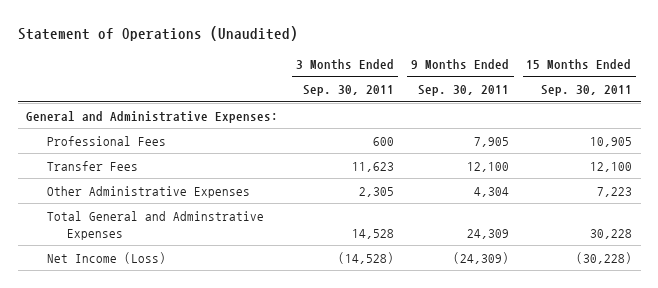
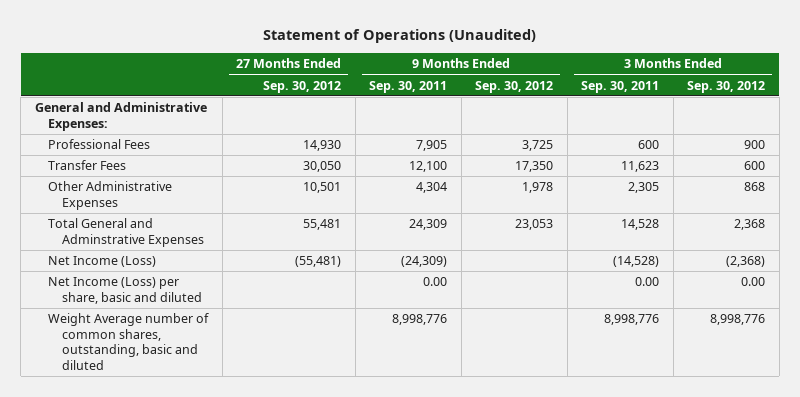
- | 3 Months Ended Sep. 30, 2011 | 9 Months Ended Sep. 30, 2011 | 15 Months Ended Sep. 30, 2011
+ | 27 Months Ended Sep. 30, 2012 | 9 Months Ended Sep. 30, 2011 | 9 Months Ended Sep. 30, 2012 | 3 Months Ended Sep. 30, 2011 | 3 Months Ended Sep. 30, 2012
+ Net Income (Loss) per share, basic and diluted | | 0.00 | | 0.00 | 0.00
+ Weight Average number of common shares, outstanding, basic and diluted | | 8,998,776 | | 8,998,776 | 8,998,776

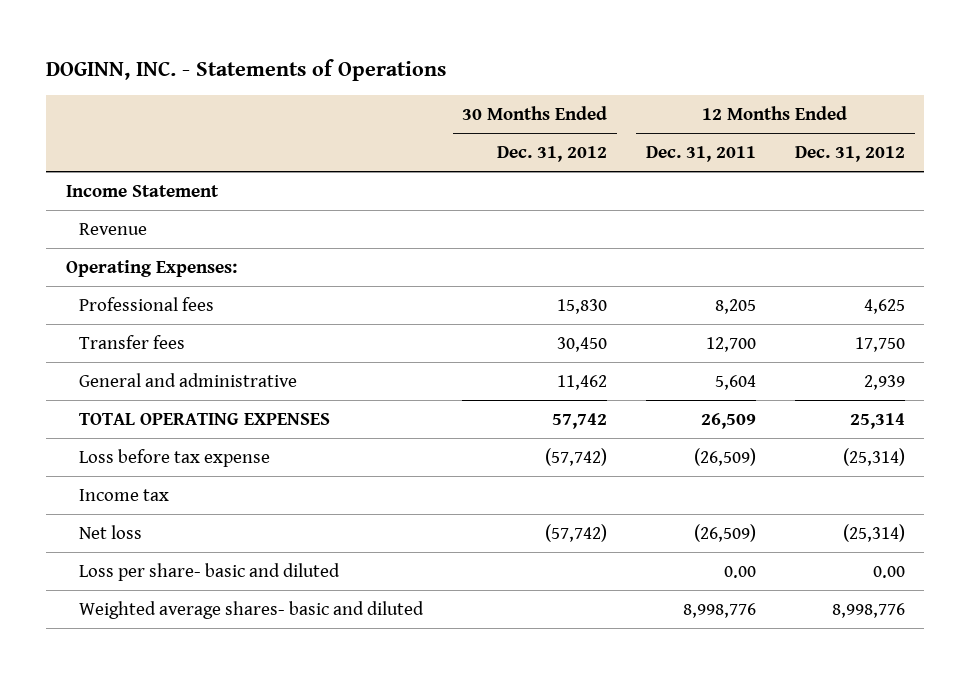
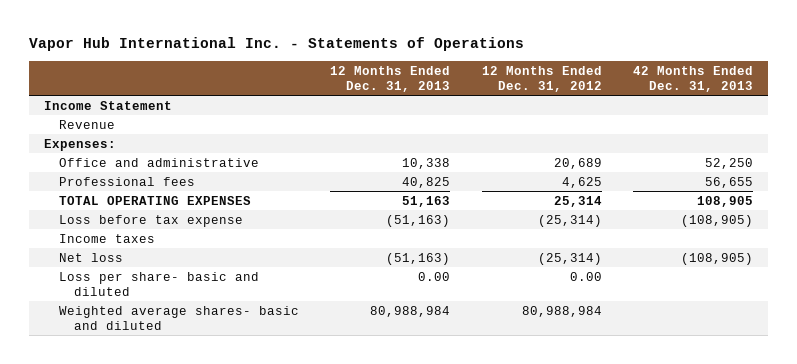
- DOGINN, INC. - Statements of Operations
+ Vapor Hub International Inc. - Statements of Operations
- | 30 Months Ended Dec. 31, 2012 | 12 Months Ended Dec. 31, 2011 | 12 Months Ended Dec. 31, 2012
+ | 12 Months Ended Dec. 31, 2013 | 12 Months Ended Dec. 31, 2012 | 42 Months Ended Dec. 31, 2013
- Operating Expenses:
+ Expenses:
+ Office and administrative | 10,338 | 20,689 | 52,250
- Transfer fees | 30,450 | 12,700 | 17,750
- General and administrative | 11,462 | 5,604 | 2,939
- Income tax
+ Income taxes
- Weighted average shares- basic and diluted | | 8,998,776 | 8,998,776
+ Weighted average shares- basic and diluted | 80,988,984 | 80,988,984 |

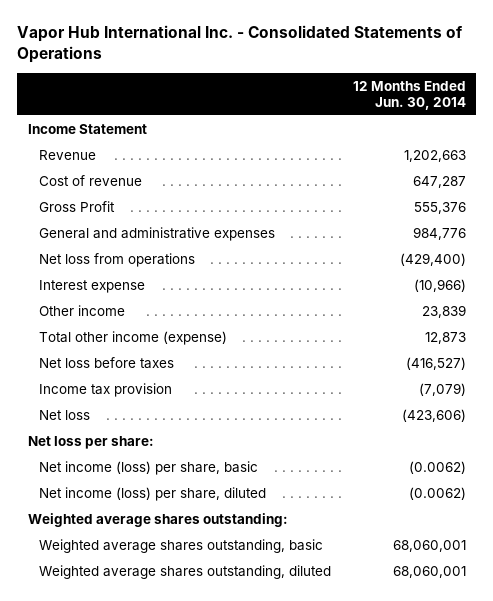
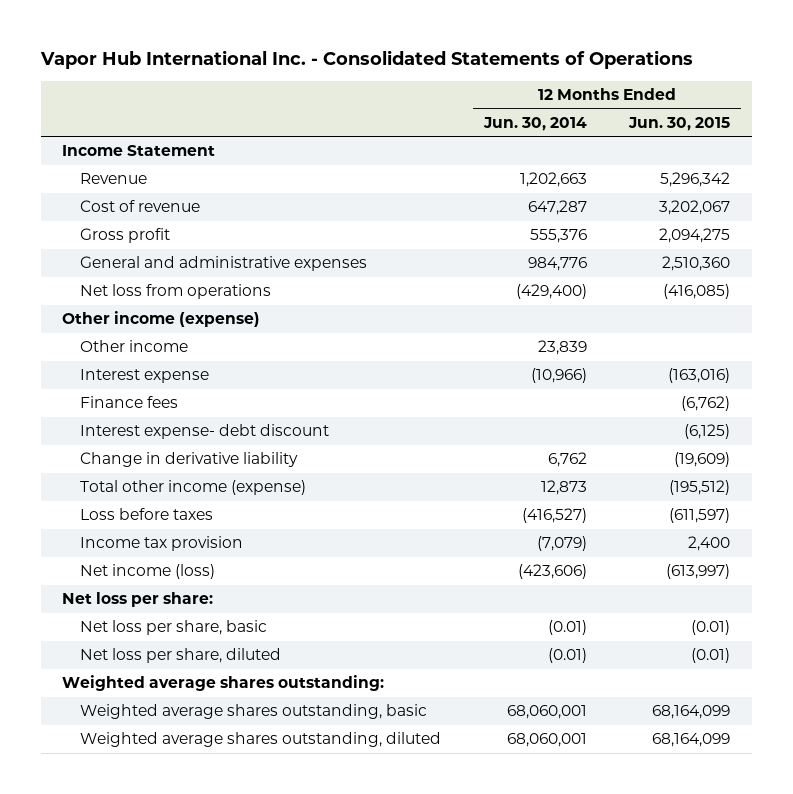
- | 12 Months Ended Jun. 30, 2014
+ | 12 Months Ended Jun. 30, 2014 | 12 Months Ended Jun. 30, 2015
- Gross Profit | 555,376
+ Gross profit | 555,376 | 2,094,275
+ Other income (expense)
moved down: Interest expense | (10,966) | (163,016)
+ Finance fees | | (6,762)
+ Interest expense- debt discount | | (6,125)
+ Change in derivative liability | 6,762 | (19,609)
- Net loss before taxes | (416,527)
+ Loss before taxes | (416,527) | (611,597)
- Net loss | (423,606)
+ Net income (loss) | (423,606) | (613,997)
- Net income (loss) per share, basic | (0.0062)
- Net income (loss) per share, diluted | (0.0062)
+ Net loss per share, basic | (0.01) | (0.01)
+ Net loss per share, diluted | (0.01) | (0.01)

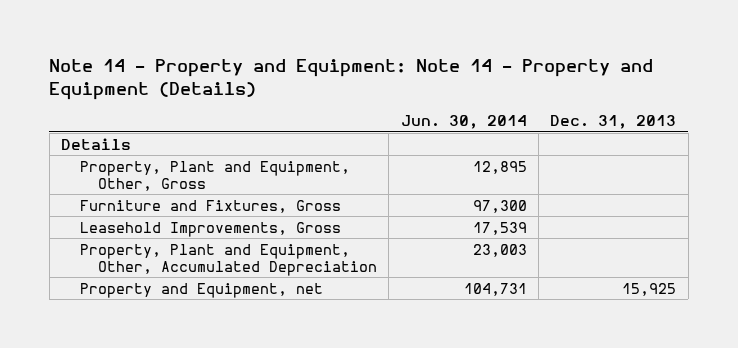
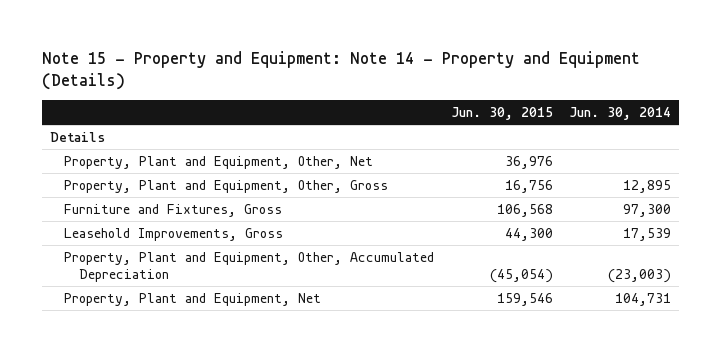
- Note 14 - Property and Equipment: Note 14 - Property and Equipment (Details)
+ Note 15 - Property and Equipment: Note 14 - Property and Equipment (Details)
- | Jun. 30, 2014 | Dec. 31, 2013
+ | Jun. 30, 2015 | Jun. 30, 2014
+ Property, Plant and Equipment, Other, Net | 36,976 |
- Property, Plant and Equipment, Other, Accumulated Depreciation | 23,003 |
- Property and Equipment, net | 104,731 | 15,925
+ Property, Plant and Equipment, Other, Accumulated Depreciation | (45,054) | (23,003)
+ Property, Plant and Equipment, Net | 159,546 | 104,731

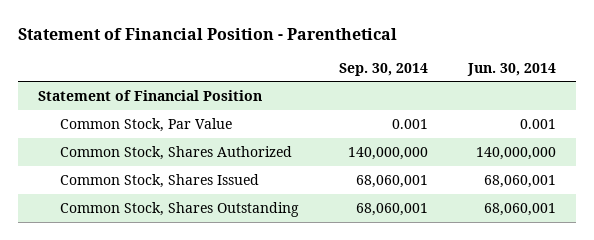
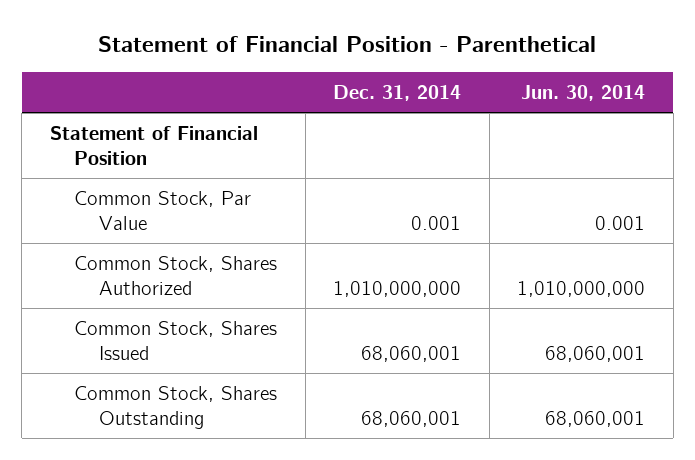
- | Sep. 30, 2014 | Jun. 30, 2014
+ | Dec. 31, 2014 | Jun. 30, 2014
- Common Stock, Shares Authorized | 140,000,000 | 140,000,000
+ Common Stock, Shares Authorized | 1,010,000,000 | 1,010,000,000

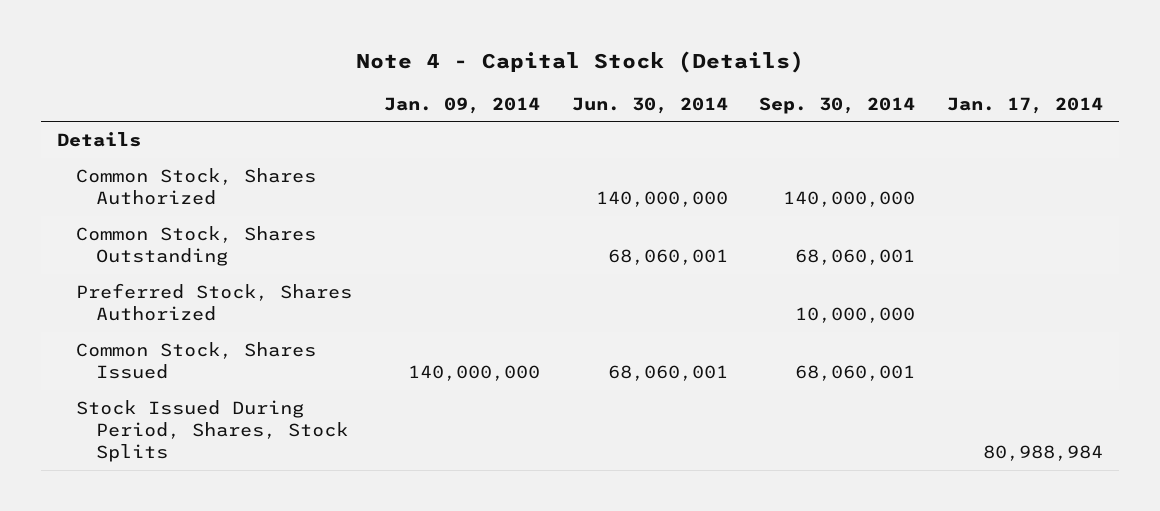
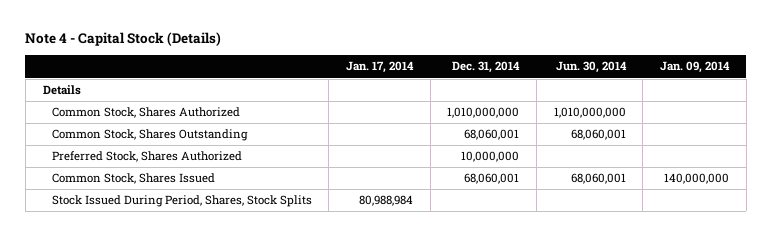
- | Jan. 09, 2014 | Jun. 30, 2014 | Sep. 30, 2014 | Jan. 17, 2014
+ | Jan. 17, 2014 | Dec. 31, 2014 | Jun. 30, 2014 | Jan. 09, 2014
- Common Stock, Shares Authorized | | 140,000,000 | 140,000,000 |
+ Common Stock, Shares Authorized | | 1,010,000,000 | 1,010,000,000 |

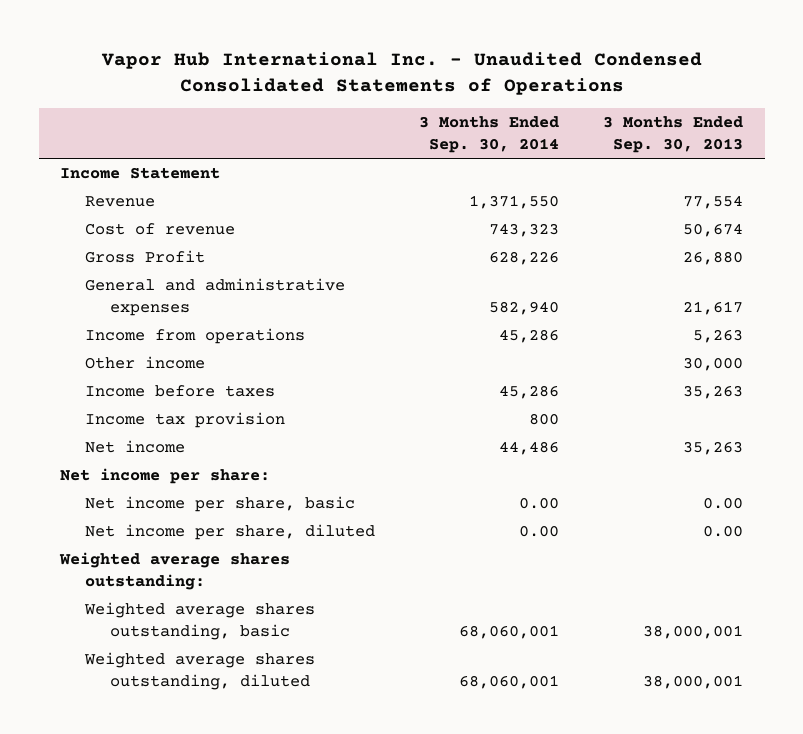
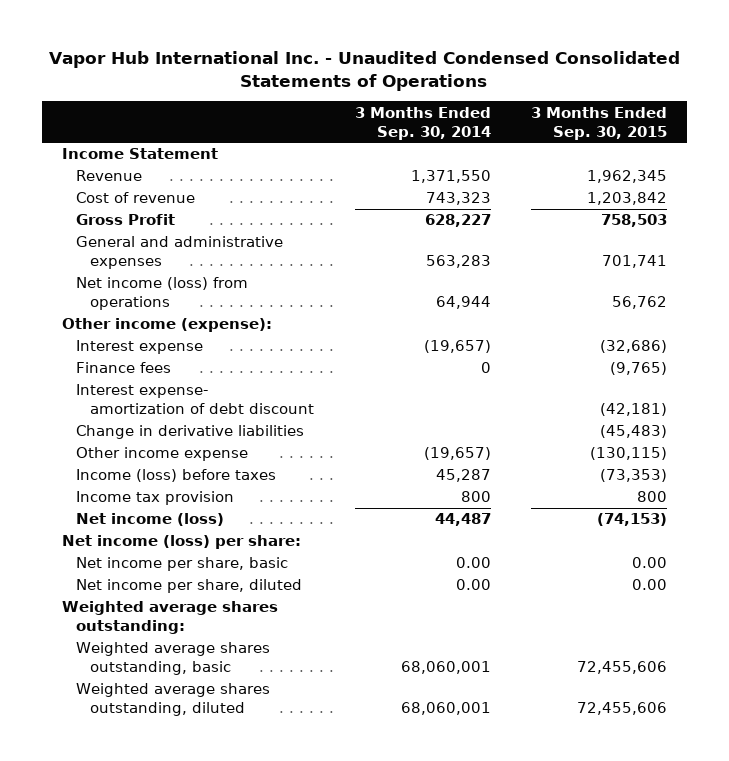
- | 3 Months Ended Sep. 30, 2014 | 3 Months Ended Sep. 30, 2013
+ | 3 Months Ended Sep. 30, 2014 | 3 Months Ended Sep. 30, 2015
- Gross Profit | 628,226 | 26,880
- General and administrative expenses | 582,940 | 21,617
- Income from operations | 45,286 | 5,263
- Other income | | 30,000
- Income before taxes | 45,286 | 35,263
+ Gross Profit | 628,227 | 758,503
+ General and administrative expenses | 563,283 | 701,741
+ Net income (loss) from operations | 64,944 | 56,762
+ Other income (expense):
+ Interest expense | (19,657) | (32,686)
+ Finance fees | 0 | (9,765)
+ Interest expense- amortization of debt discount | | (42,181)
+ Change in derivative liabilities | | (45,483)
+ Other income expense | (19,657) | (130,115)
+ Income (loss) before taxes | 45,287 | (73,353)
- Net income | 44,486 | 35,263
- Net income per share:
+ Net income (loss) | 44,487 | (74,153)
+ Net income (loss) per share:

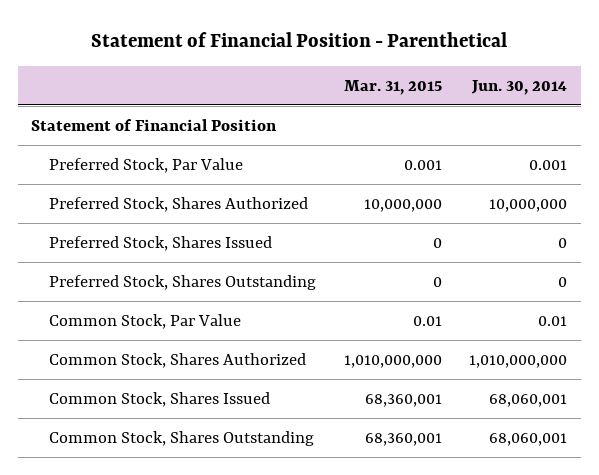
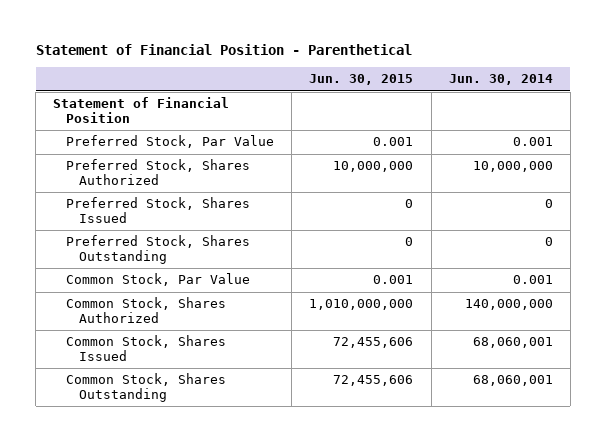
- | Mar. 31, 2015 | Jun. 30, 2014
+ | Jun. 30, 2015 | Jun. 30, 2014
- Common Stock, Par Value | 0.01 | 0.01
- Common Stock, Shares Authorized | 1,010,000,000 | 1,010,000,000
+ Common Stock, Par Value | 0.001 | 0.001
+ Common Stock, Shares Authorized | 1,010,000,000 | 140,000,000

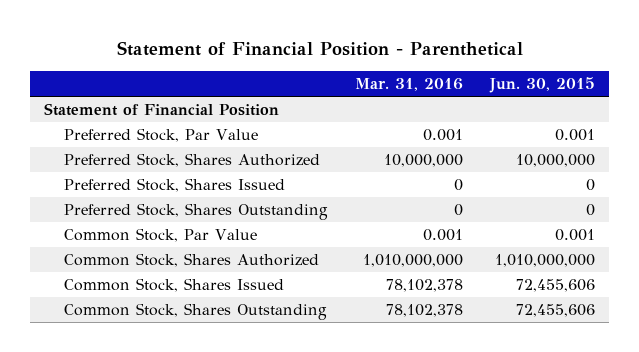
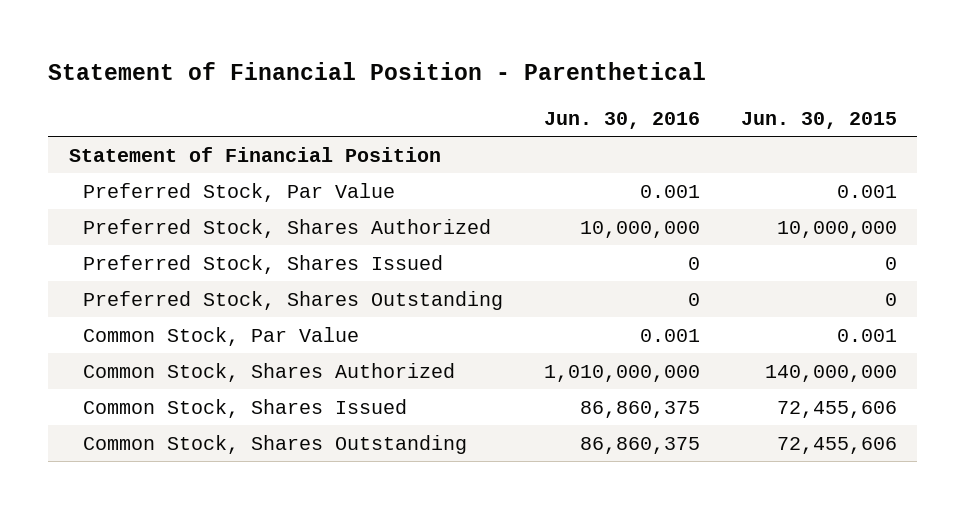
- | Mar. 31, 2016 | Jun. 30, 2015
+ | Jun. 30, 2016 | Jun. 30, 2015
- Common Stock, Shares Authorized | 1,010,000,000 | 1,010,000,000
+ Common Stock, Shares Authorized | 1,010,000,000 | 140,000,000

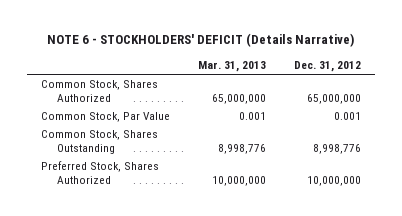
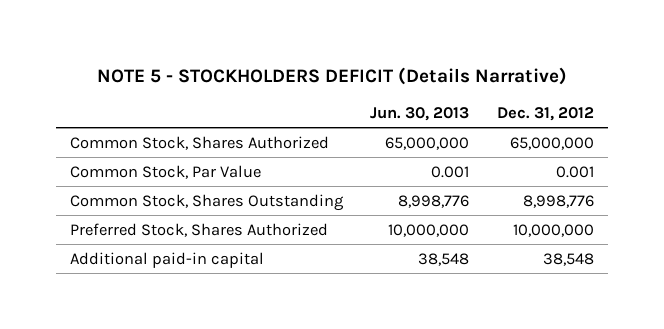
- NOTE 6 - STOCKHOLDERS' DEFICIT (Details Narrative)
+ NOTE 5 - STOCKHOLDERS DEFICIT (Details Narrative)
- | Mar. 31, 2013 | Dec. 31, 2012
+ | Jun. 30, 2013 | Dec. 31, 2012
+ Additional paid-in capital | 38,548 | 38,548

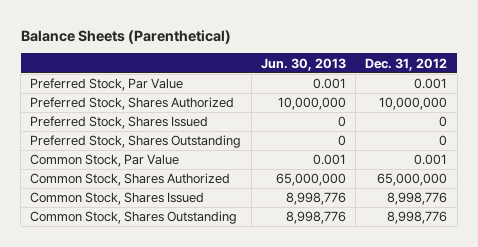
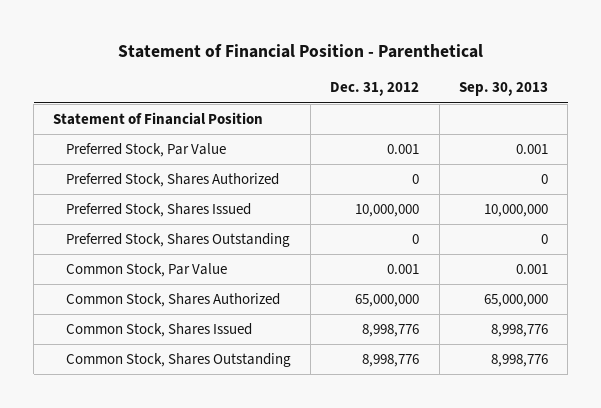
- Balance Sheets (Parenthetical)
+ Statement of Financial Position - Parenthetical
- | Jun. 30, 2013 | Dec. 31, 2012
+ | Dec. 31, 2012 | Sep. 30, 2013
+ Statement of Financial Position
- Preferred Stock, Shares Authorized | 10,000,000 | 10,000,000
- Preferred Stock, Shares Issued | 0 | 0
+ Preferred Stock, Shares Authorized | 0 | 0
+ Preferred Stock, Shares Issued | 10,000,000 | 10,000,000

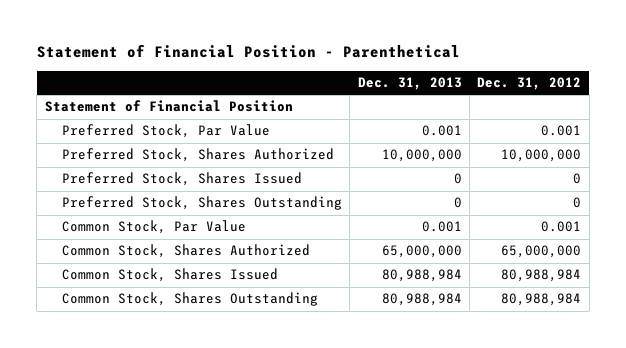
- | Dec. 31, 2012 | Sep. 30, 2013
+ | Dec. 31, 2013 | Dec. 31, 2012
- Preferred Stock, Shares Authorized | 0 | 0
- Preferred Stock, Shares Issued | 10,000,000 | 10,000,000
+ Preferred Stock, Shares Authorized | 10,000,000 | 10,000,000
+ Preferred Stock, Shares Issued | 0 | 0
- Common Stock, Shares Issued | 8,998,776 | 8,998,776
- Common Stock, Shares Outstanding | 8,998,776 | 8,998,776
+ Common Stock, Shares Issued | 80,988,984 | 80,988,984
+ Common Stock, Shares Outstanding | 80,988,984 | 80,988,984

